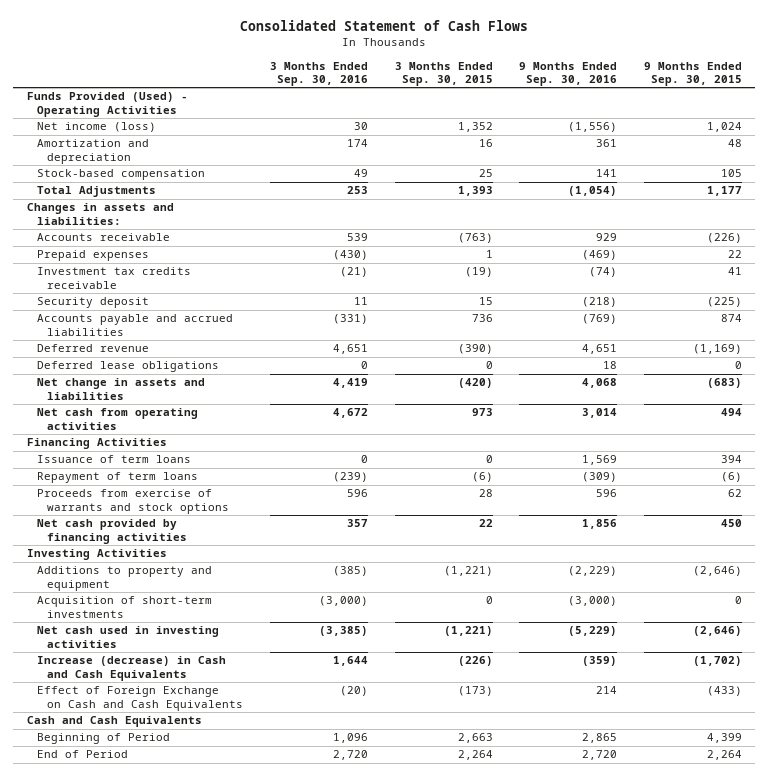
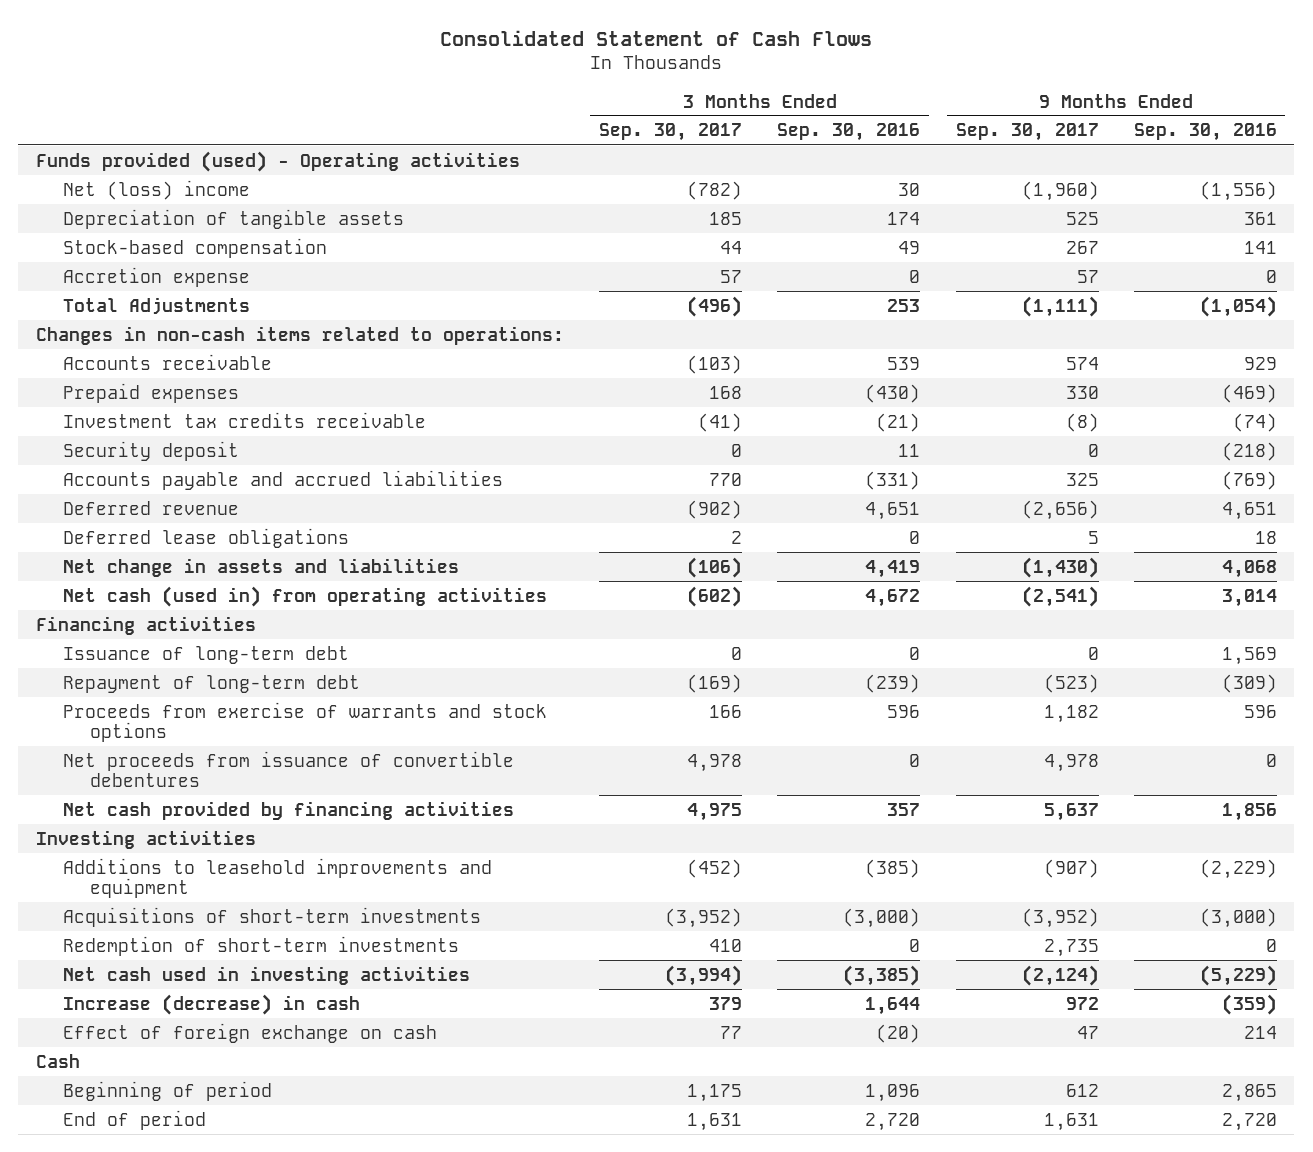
- | 3 Months Ended Sep. 30, 2016 | 3 Months Ended Sep. 30, 2015 | 9 Months Ended Sep. 30, 2016 | 9 Months Ended Sep. 30, 2015
+ | 3 Months Ended Sep. 30, 2017 | 3 Months Ended Sep. 30, 2016 | 9 Months Ended Sep. 30, 2017 | 9 Months Ended Sep. 30, 2016
- Funds Provided (Used) - Operating Activities
- Net income (loss) | 30 | 1,352 | (1,556) | 1,024
- Amortization and depreciation | 174 | 16 | 361 | 48
+ Funds provided (used) - Operating activities
+ Net (loss) income | (782) | 30 | (1,960) | (1,556)
+ Depreciation of tangible assets | 185 | 174 | 525 | 361
+ Accretion expense | 57 | 0 | 57 | 0
- Changes in assets and liabilities:
+ Changes in non-cash items related to operations:
- Net cash from operating activities | 4,672 | 973 | 3,014 | 494
- Financing Activities
- Issuance of term loans | 0 | 0 | 1,569 | 394
- Repayment of term loans | (239) | (6) | (309) | (6)
+ Net cash (used in) from operating activities | (602) | 4,672 | (2,541) | 3,014
+ Financing activities
+ Issuance of long-term debt | 0 | 0 | 0 | 1,569
+ Repayment of long-term debt | (169) | (239) | (523) | (309)
+ Net proceeds from issuance of convertible debentures | 4,978 | 0 | 4,978 | 0
- Investing Activities
- Additions to property and equipment | (385) | (1,221) | (2,229) | (2,646)
- Acquisition of short-term investments | (3,000) | 0 | (3,000) | 0
+ Investing activities
+ Additions to leasehold improvements and equipment | (452) | (385) | (907) | (2,229)
+ Acquisitions of short-term investments | (3,952) | (3,000) | (3,952) | (3,000)
+ Redemption of short-term investments | 410 | 0 | 2,735 | 0
- Increase (decrease) in Cash and Cash Equivalents | 1,644 | (226) | (359) | (1,702)
- Effect of Foreign Exchange on Cash and Cash Equivalents | (20) | (173) | 214 | (433)
- Cash and Cash Equivalents
- Beginning of Period | 1,096 | 2,663 | 2,865 | 4,399
- End of Period | 2,720 | 2,264 | 2,720 | 2,264
+ Increase (decrease) in cash | 379 | 1,644 | 972 | (359)
+ Effect of foreign exchange on cash | 77 | (20) | 47 | 214
+ Cash
+ Beginning of period | 1,175 | 1,096 | 612 | 2,865
+ End of period | 1,631 | 2,720 | 1,631 | 2,720

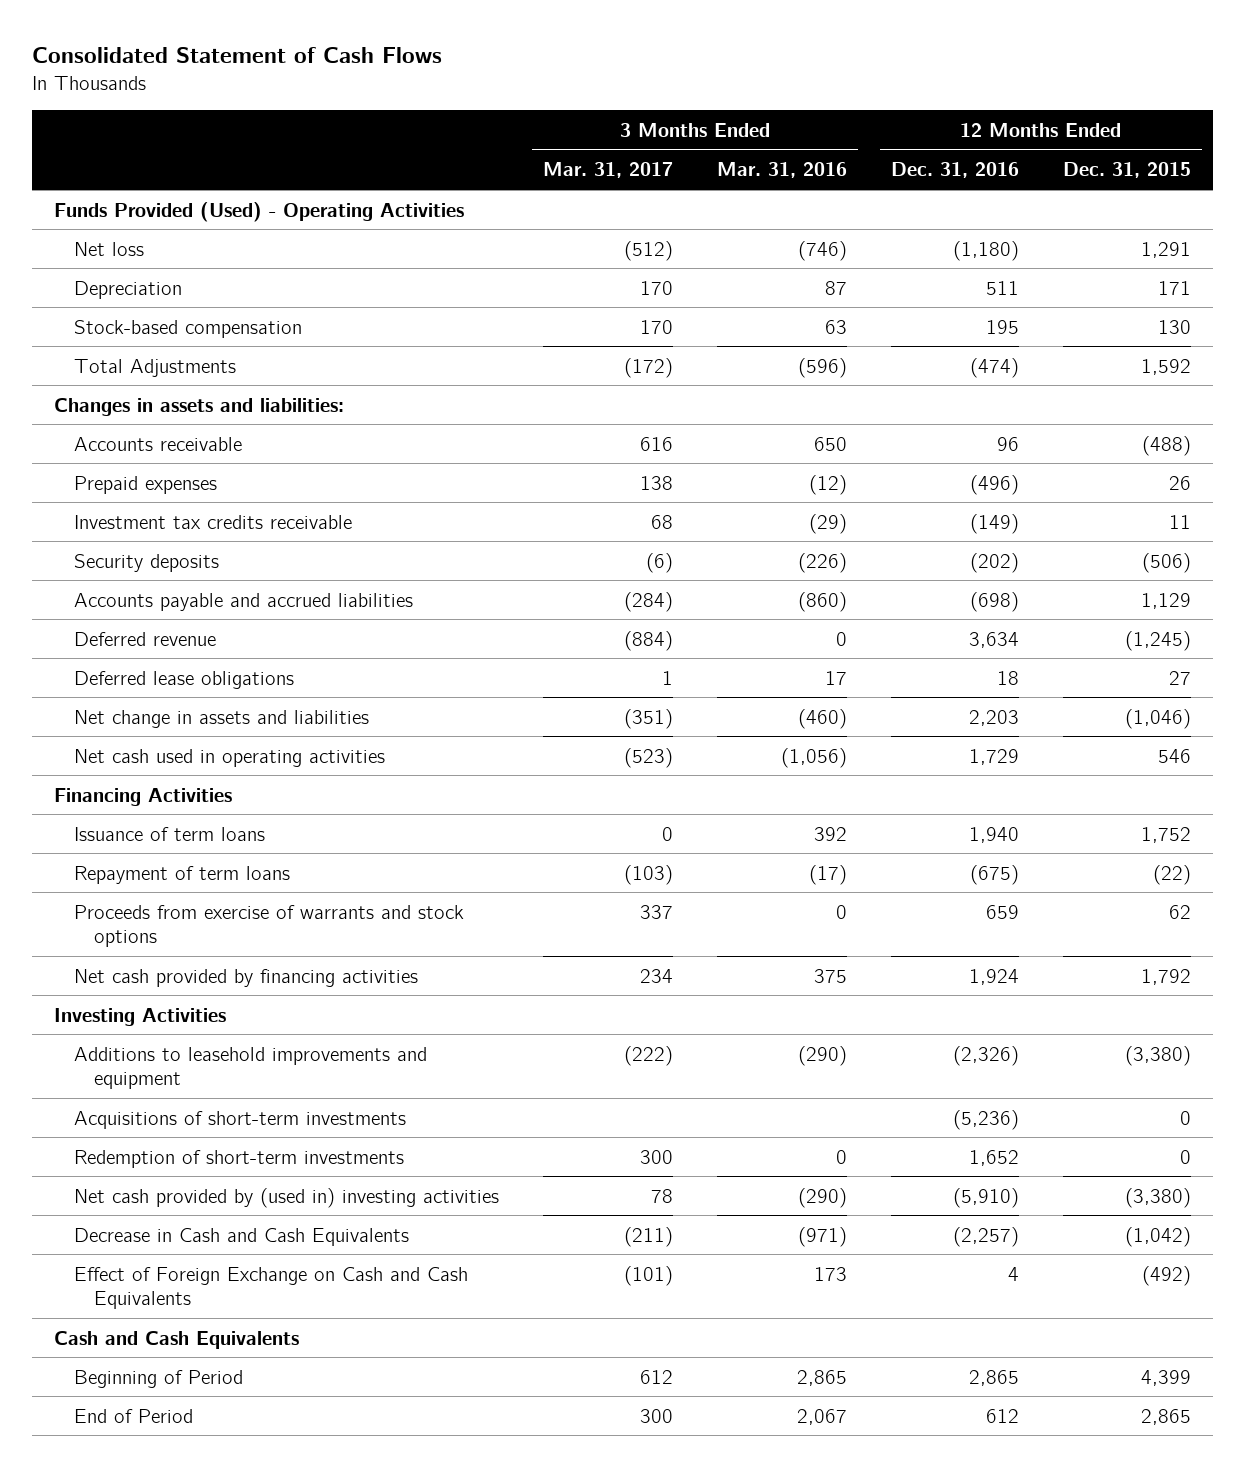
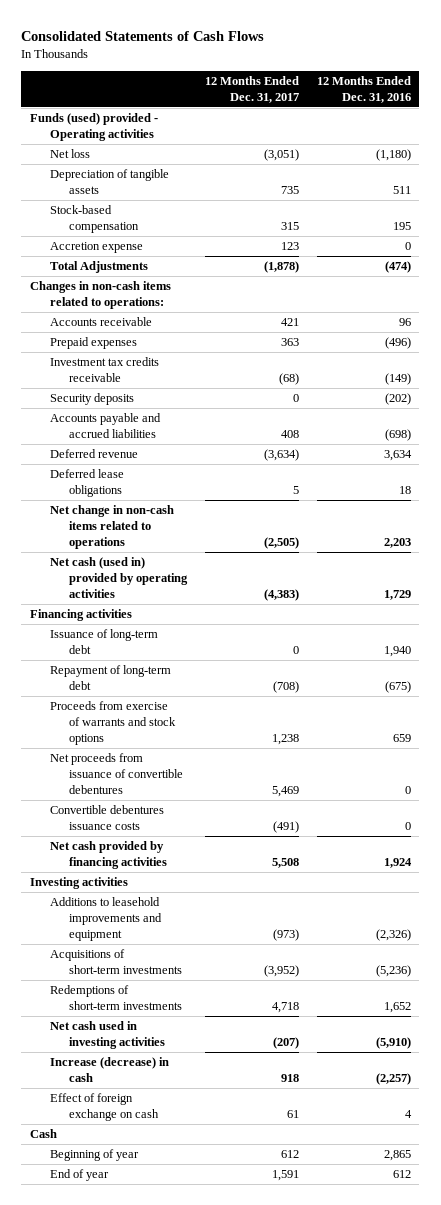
- Consolidated Statement of Cash Flows
+ Consolidated Statements of Cash Flows
- | 3 Months Ended Mar. 31, 2017 | 3 Months Ended Mar. 31, 2016 | 12 Months Ended Dec. 31, 2016 | 12 Months Ended Dec. 31, 2015
+ | 12 Months Ended Dec. 31, 2017 | 12 Months Ended Dec. 31, 2016
- Funds Provided (Used) - Operating Activities
+ Funds (used) provided - Operating activities
- Depreciation | 170 | 87 | 511 | 171
+ Depreciation of tangible assets | 735 | 511
+ Accretion expense | 123 | 0
- Changes in assets and liabilities:
+ Changes in non-cash items related to operations:
- Net change in assets and liabilities | (351) | (460) | 2,203 | (1,046)
- Net cash used in operating activities | (523) | (1,056) | 1,729 | 546
- Financing Activities
- Issuance of term loans | 0 | 392 | 1,940 | 1,752
- Repayment of term loans | (103) | (17) | (675) | (22)
+ Net change in non-cash items related to operations | (2,505) | 2,203
+ Net cash (used in) provided by operating activities | (4,383) | 1,729
+ Financing activities
+ Issuance of long-term debt | 0 | 1,940
+ Repayment of long-term debt | (708) | (675)
+ Net proceeds from issuance of convertible debentures | 5,469 | 0
+ Convertible debentures issuance costs | (491) | 0
- Investing Activities
+ Investing activities
- Redemption of short-term investments | 300 | 0 | 1,652 | 0
- Net cash provided by (used in) investing activities | 78 | (290) | (5,910) | (3,380)
- Decrease in Cash and Cash Equivalents | (211) | (971) | (2,257) | (1,042)
- Effect of Foreign Exchange on Cash and Cash Equivalents | (101) | 173 | 4 | (492)
- Cash and Cash Equivalents
- Beginning of Period | 612 | 2,865 | 2,865 | 4,399
- End of Period | 300 | 2,067 | 612 | 2,865
+ Redemptions of short-term investments | 4,718 | 1,652
+ Net cash used in investing activities | (207) | (5,910)
+ Increase (decrease) in cash | 918 | (2,257)
+ Effect of foreign exchange on cash | 61 | 4
+ Cash
+ Beginning of year | 612 | 2,865
+ End of year | 1,591 | 612

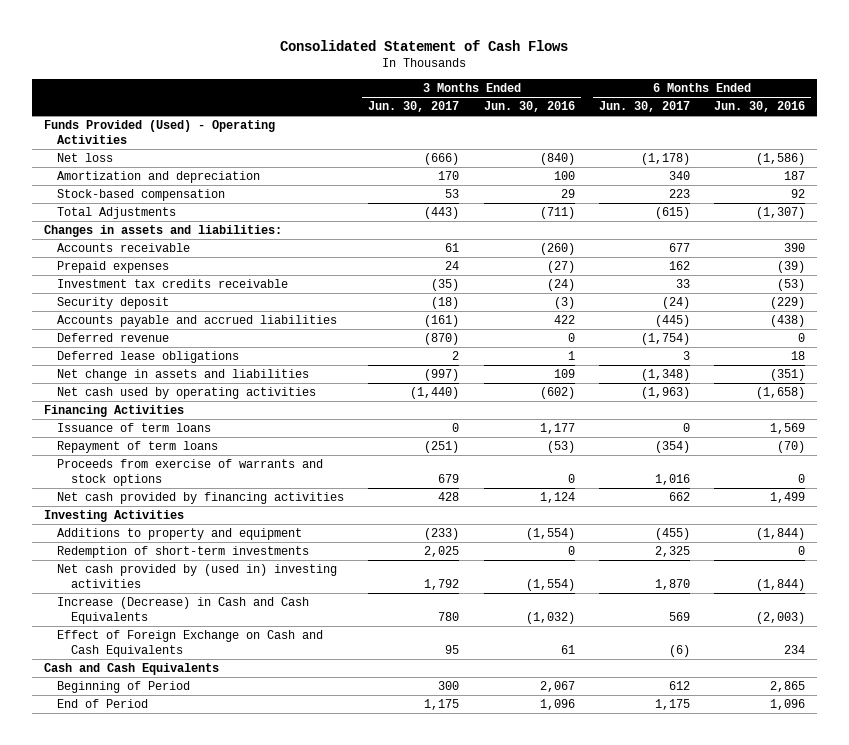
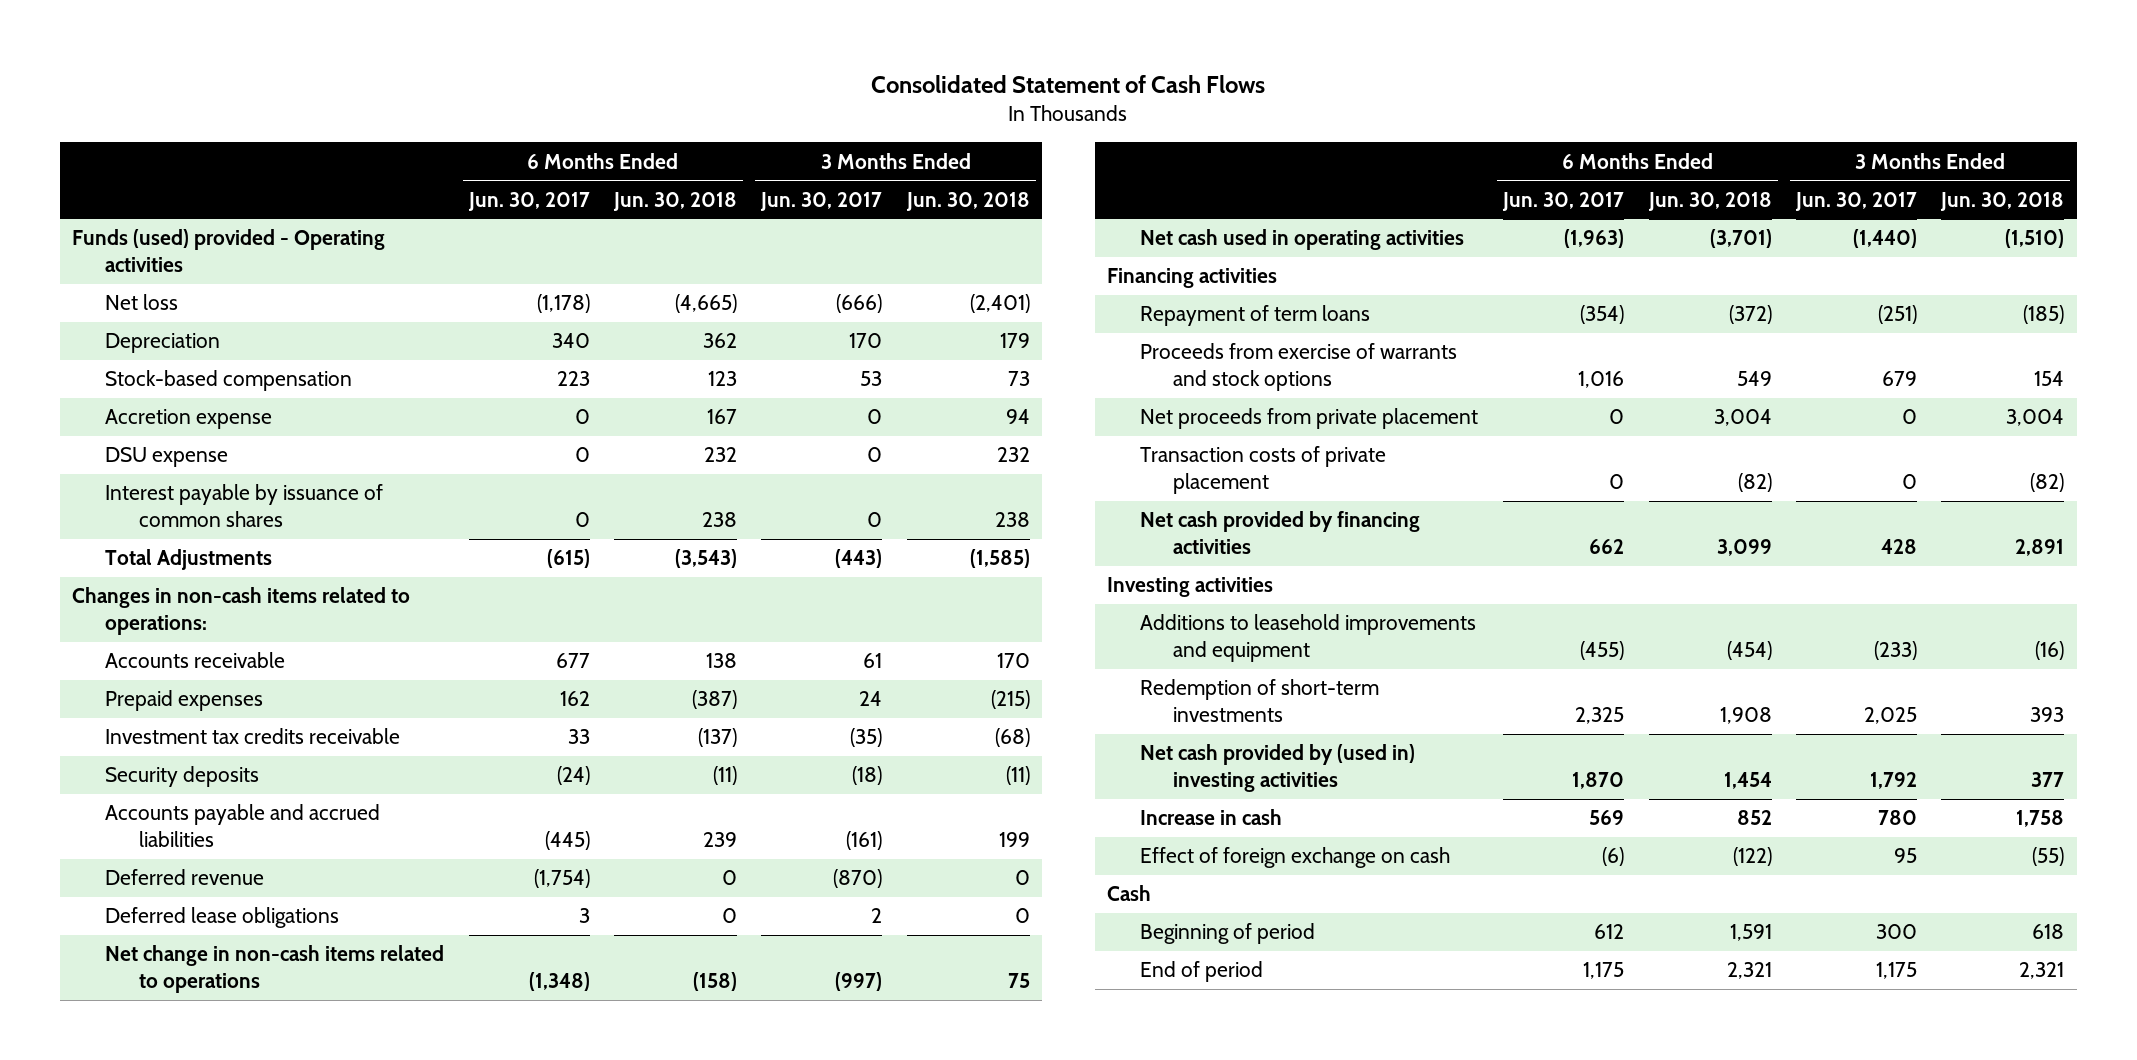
- | 3 Months Ended Jun. 30, 2017 | 3 Months Ended Jun. 30, 2016 | 6 Months Ended Jun. 30, 2017 | 6 Months Ended Jun. 30, 2016
+ | 6 Months Ended Jun. 30, 2017 | 6 Months Ended Jun. 30, 2018 | 3 Months Ended Jun. 30, 2017 | 3 Months Ended Jun. 30, 2018
- Funds Provided (Used) - Operating Activities
+ Funds (used) provided - Operating activities
- Amortization and depreciation | 170 | 100 | 340 | 187
+ Depreciation | 340 | 362 | 170 | 179
+ Accretion expense | 0 | 167 | 0 | 94
+ DSU expense | 0 | 232 | 0 | 232
+ Interest payable by issuance of common shares | 0 | 238 | 0 | 238
- Changes in assets and liabilities:
+ Changes in non-cash items related to operations:
- Security deposit | (18) | (3) | (24) | (229)
+ Security deposits | (24) | (11) | (18) | (11)
- Net change in assets and liabilities | (997) | 109 | (1,348) | (351)
- Net cash used by operating activities | (1,440) | (602) | (1,963) | (1,658)
- Financing Activities
- Issuance of term loans | 0 | 1,177 | 0 | 1,569
+ Net change in non-cash items related to operations | (1,348) | (158) | (997) | 75
+ Net cash used in operating activities | (1,963) | (3,701) | (1,440) | (1,510)
+ Financing activities
+ Net proceeds from private placement | 0 | 3,004 | 0 | 3,004
+ Transaction costs of private placement | 0 | (82) | 0 | (82)
- Investing Activities
- Additions to property and equipment | (233) | (1,554) | (455) | (1,844)
+ Investing activities
+ Additions to leasehold improvements and equipment | (455) | (454) | (233) | (16)
- Increase (Decrease) in Cash and Cash Equivalents | 780 | (1,032) | 569 | (2,003)
- Effect of Foreign Exchange on Cash and Cash Equivalents | 95 | 61 | (6) | 234
- Cash and Cash Equivalents
- Beginning of Period | 300 | 2,067 | 612 | 2,865
- End of Period | 1,175 | 1,096 | 1,175 | 1,096
+ Increase in cash | 569 | 852 | 780 | 1,758
+ Effect of foreign exchange on cash | (6) | (122) | 95 | (55)
+ Cash
+ Beginning of period | 612 | 1,591 | 300 | 618
+ End of period | 1,175 | 2,321 | 1,175 | 2,321

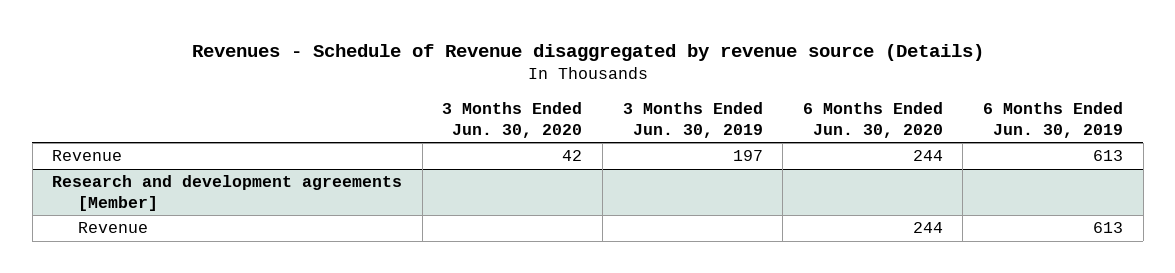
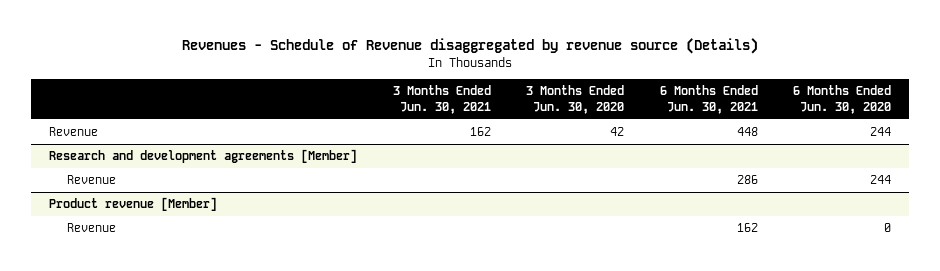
- | 3 Months Ended Jun. 30, 2020 | 3 Months Ended Jun. 30, 2019 | 6 Months Ended Jun. 30, 2020 | 6 Months Ended Jun. 30, 2019
+ | 3 Months Ended Jun. 30, 2021 | 3 Months Ended Jun. 30, 2020 | 6 Months Ended Jun. 30, 2021 | 6 Months Ended Jun. 30, 2020
+ Product revenue [Member]
+ Revenue | | | 162 | 0

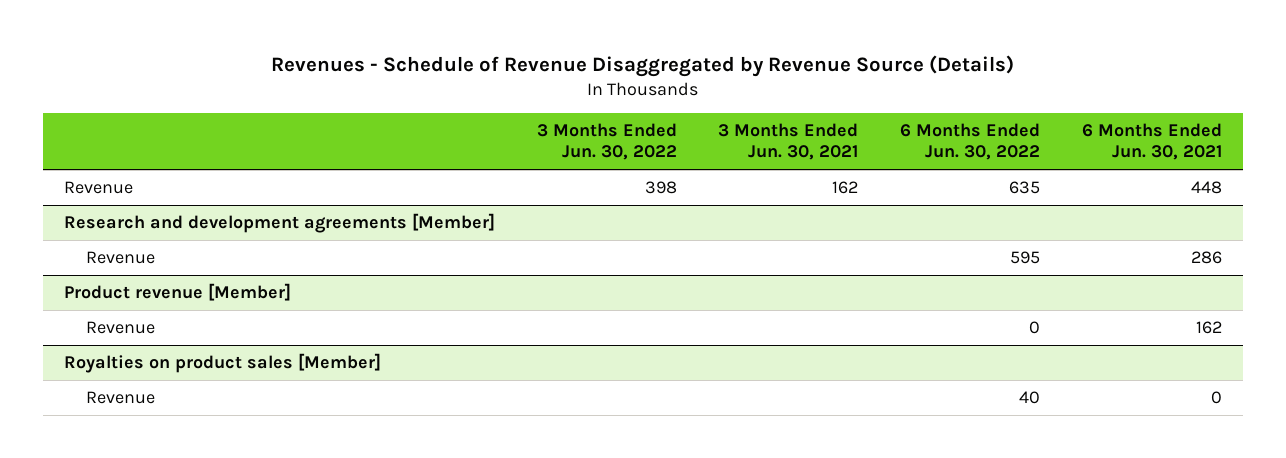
- Revenues - Schedule of Revenue disaggregated by revenue source (Details)
+ Revenues - Schedule of Revenue Disaggregated by Revenue Source (Details)
- | 3 Months Ended Jun. 30, 2021 | 3 Months Ended Jun. 30, 2020 | 6 Months Ended Jun. 30, 2021 | 6 Months Ended Jun. 30, 2020
+ | 3 Months Ended Jun. 30, 2022 | 3 Months Ended Jun. 30, 2021 | 6 Months Ended Jun. 30, 2022 | 6 Months Ended Jun. 30, 2021
+ Royalties on product sales [Member]
+ Revenue | | | 40 | 0

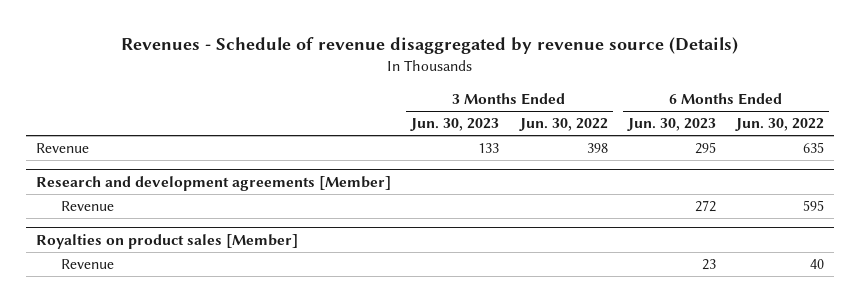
- Revenues - Schedule of Revenue Disaggregated by Revenue Source (Details)
+ Revenues - Schedule of revenue disaggregated by revenue source (Details)
- | 3 Months Ended Jun. 30, 2022 | 3 Months Ended Jun. 30, 2021 | 6 Months Ended Jun. 30, 2022 | 6 Months Ended Jun. 30, 2021
+ | 3 Months Ended Jun. 30, 2023 | 3 Months Ended Jun. 30, 2022 | 6 Months Ended Jun. 30, 2023 | 6 Months Ended Jun. 30, 2022
- Product revenue [Member]
- Revenue | | | 0 | 162

